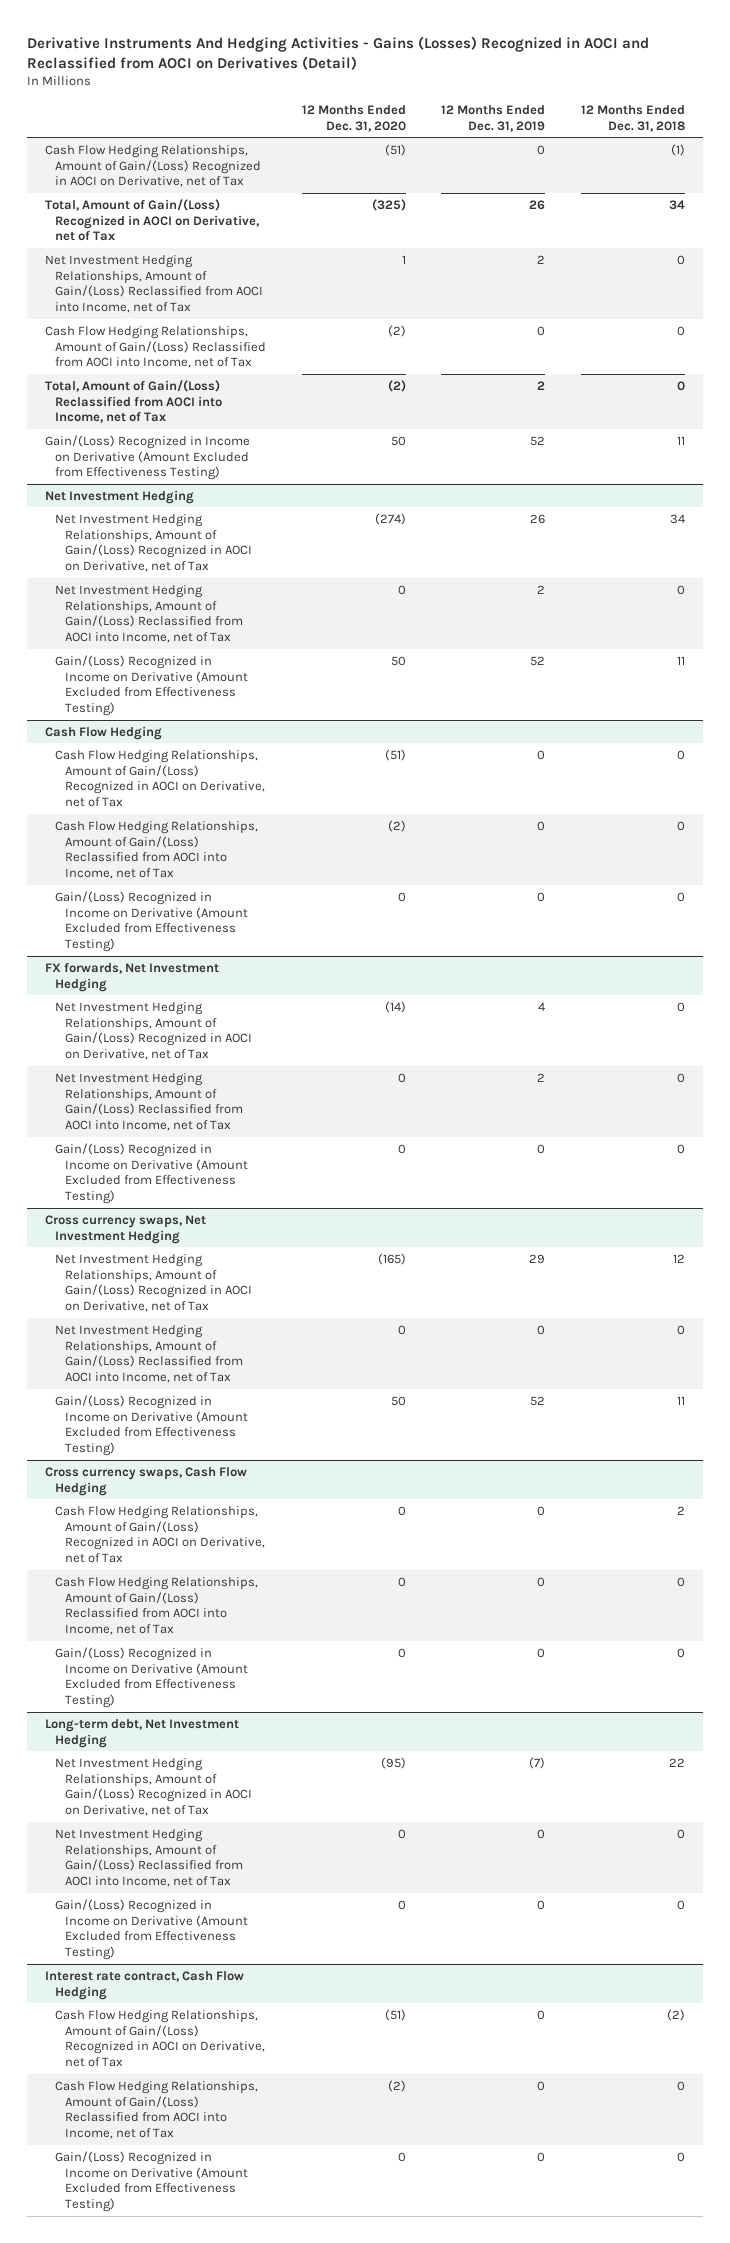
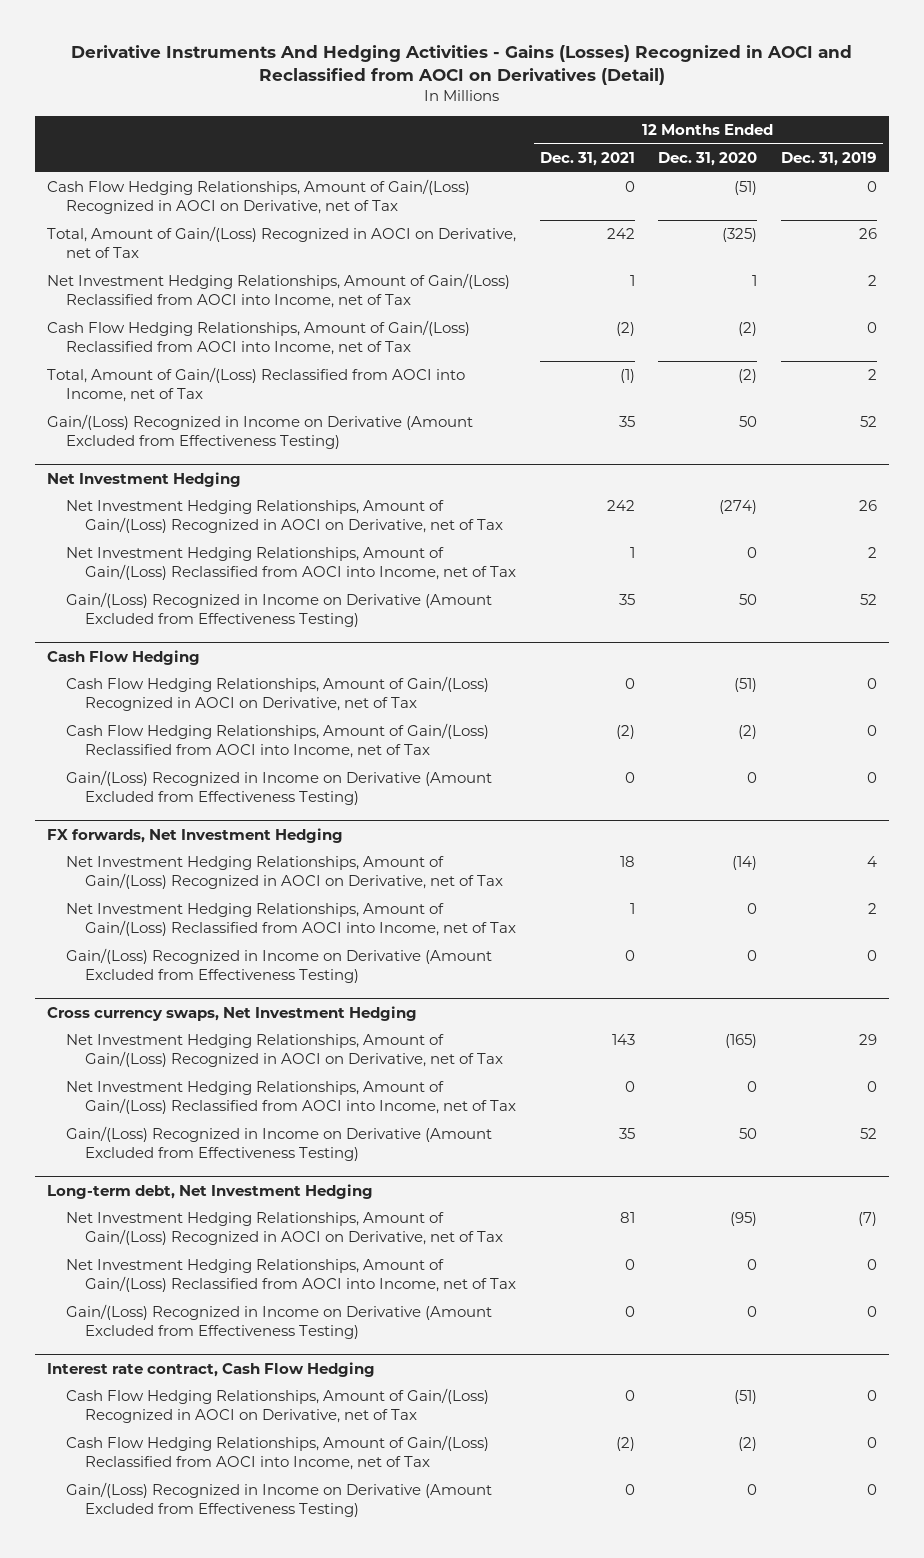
- | 12 Months Ended Dec. 31, 2020 | 12 Months Ended Dec. 31, 2019 | 12 Months Ended Dec. 31, 2018
+ | 12 Months Ended Dec. 31, 2021 | 12 Months Ended Dec. 31, 2020 | 12 Months Ended Dec. 31, 2019
- Cross currency swaps, Cash Flow Hedging
- Cash Flow Hedging Relationships, Amount of Gain/(Loss) Recognized in AOCI on Derivative, net of Tax | 0 | 0 | 2
- Cash Flow Hedging Relationships, Amount of Gain/(Loss) Reclassified from AOCI into Income, net of Tax | 0 | 0 | 0
- Gain/(Loss) Recognized in Income on Derivative (Amount Excluded from Effectiveness Testing) | 0 | 0 | 0

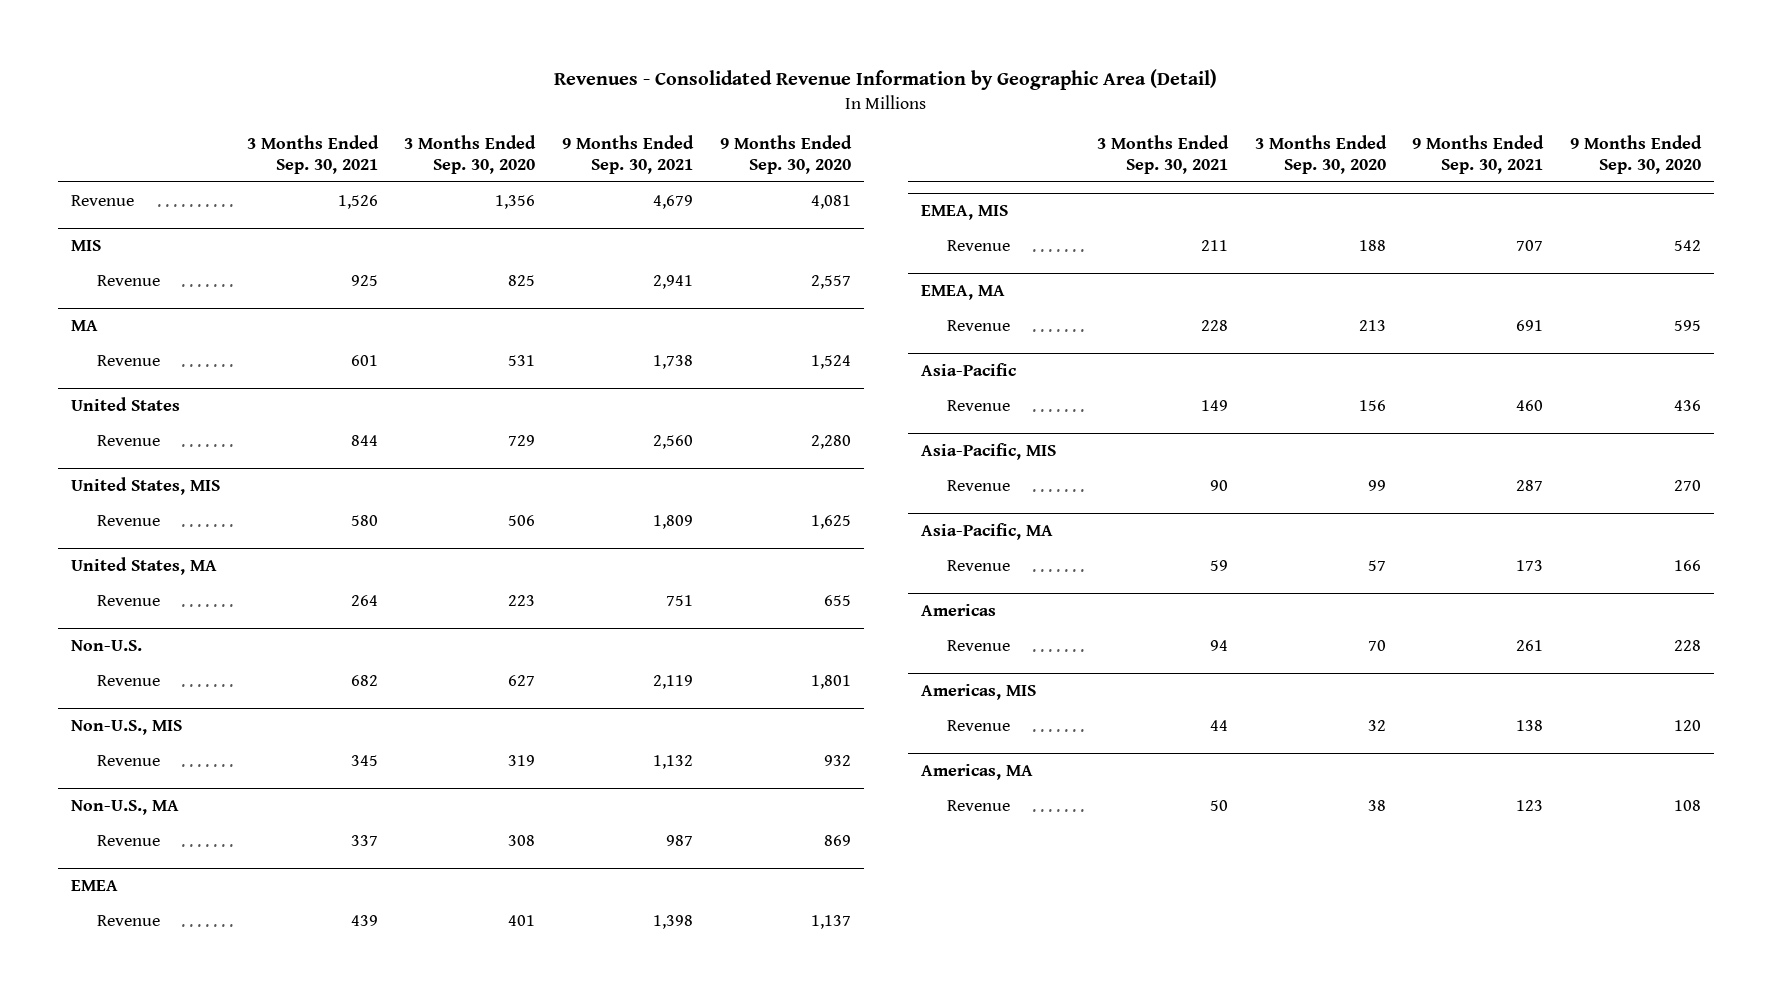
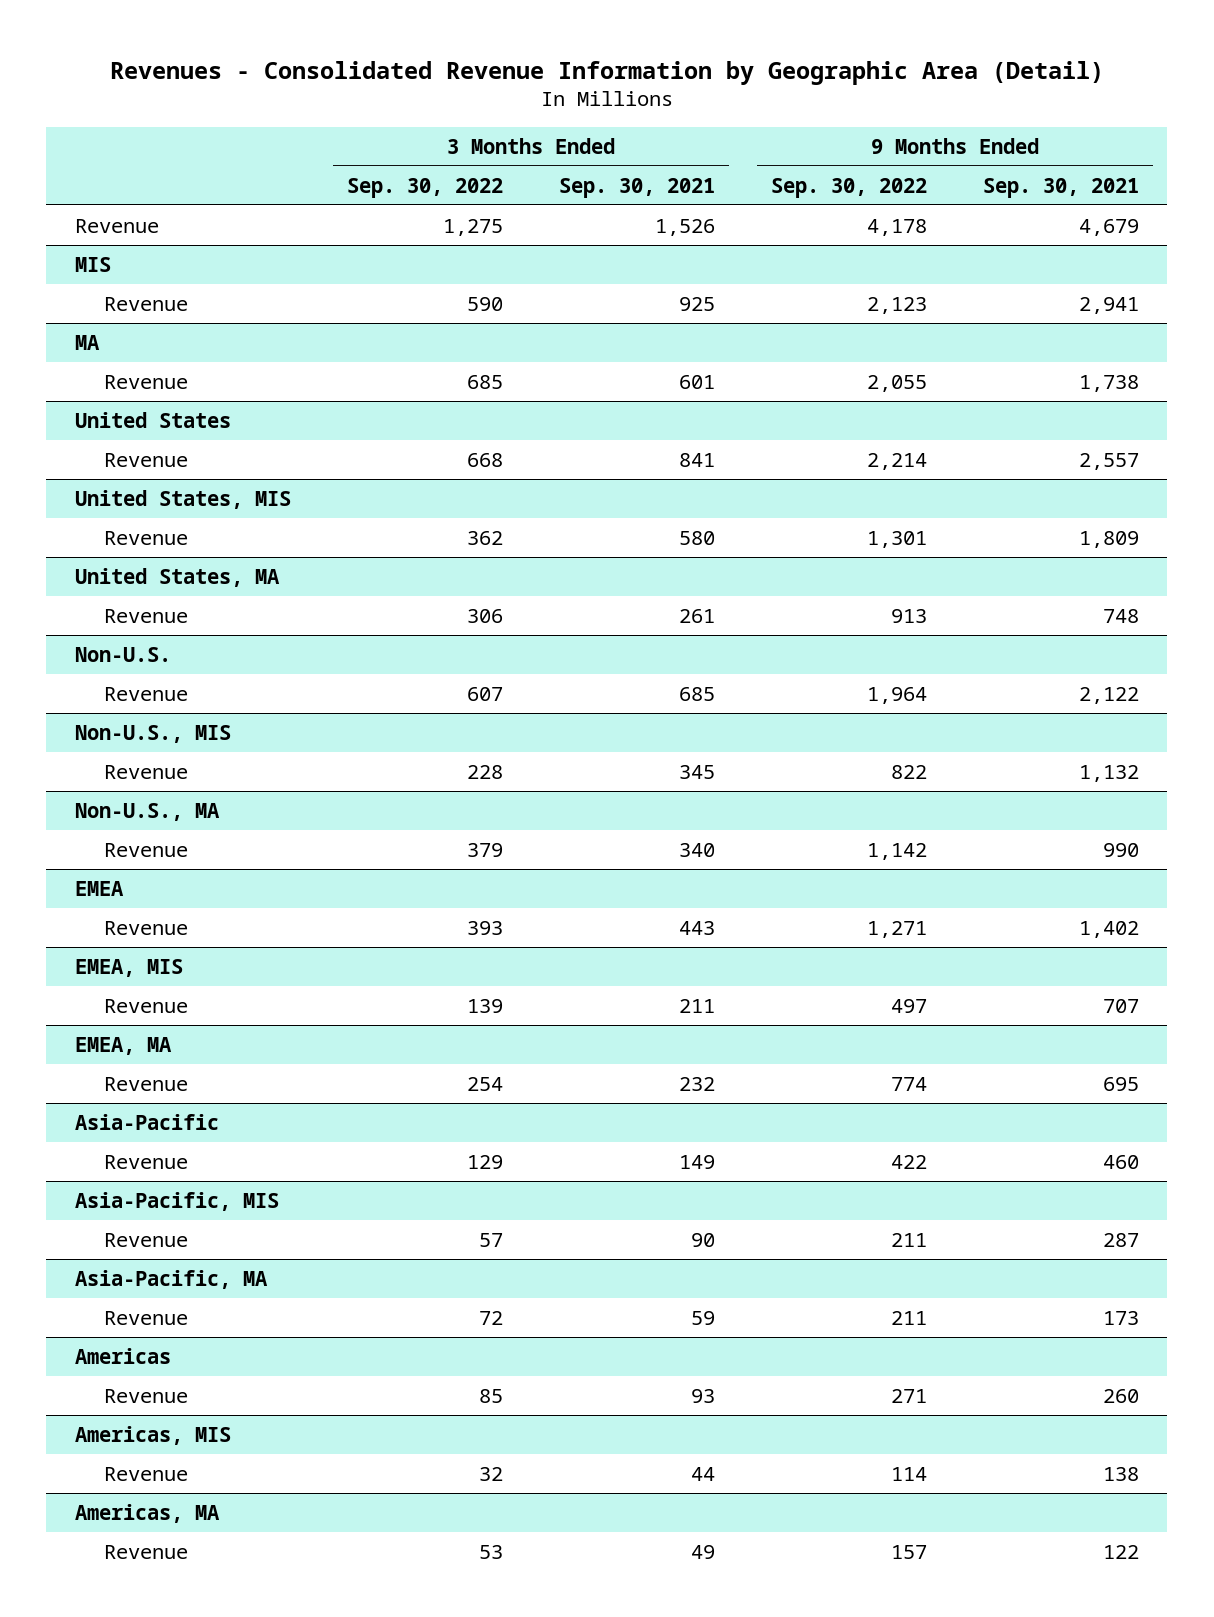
- | 3 Months Ended Sep. 30, 2021 | 3 Months Ended Sep. 30, 2020 | 9 Months Ended Sep. 30, 2021 | 9 Months Ended Sep. 30, 2020
+ | 3 Months Ended Sep. 30, 2022 | 3 Months Ended Sep. 30, 2021 | 9 Months Ended Sep. 30, 2022 | 9 Months Ended Sep. 30, 2021
@ United States
- Revenue | 844 | 729 | 2,560 | 2,280
+ Revenue | 668 | 841 | 2,214 | 2,557
@ United States, MA
- Revenue | 264 | 223 | 751 | 655
+ Revenue | 306 | 261 | 913 | 748
@ Non-U.S.
- Revenue | 682 | 627 | 2,119 | 1,801
+ Revenue | 607 | 685 | 1,964 | 2,122
@ Non-U.S., MA
- Revenue | 337 | 308 | 987 | 869
+ Revenue | 379 | 340 | 1,142 | 990
@ EMEA
- Revenue | 439 | 401 | 1,398 | 1,137
+ Revenue | 393 | 443 | 1,271 | 1,402
@ EMEA, MA
- Revenue | 228 | 213 | 691 | 595
+ Revenue | 254 | 232 | 774 | 695
@ Americas
- Revenue | 94 | 70 | 261 | 228
+ Revenue | 85 | 93 | 271 | 260
@ Americas, MA
- Revenue | 50 | 38 | 123 | 108
+ Revenue | 53 | 49 | 157 | 122

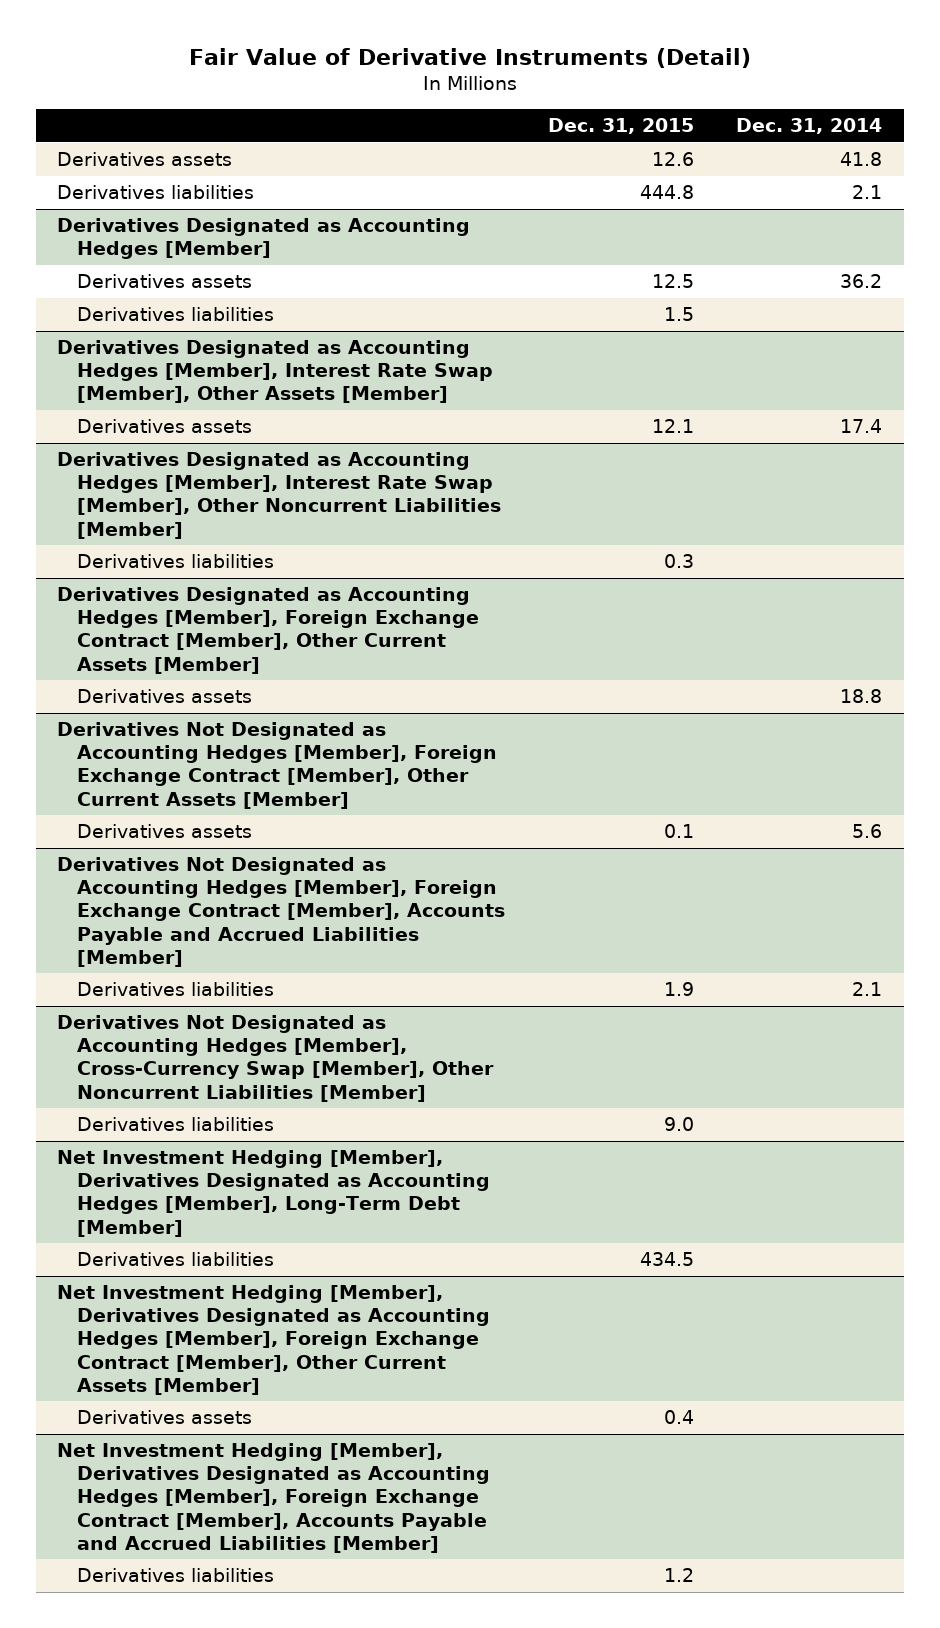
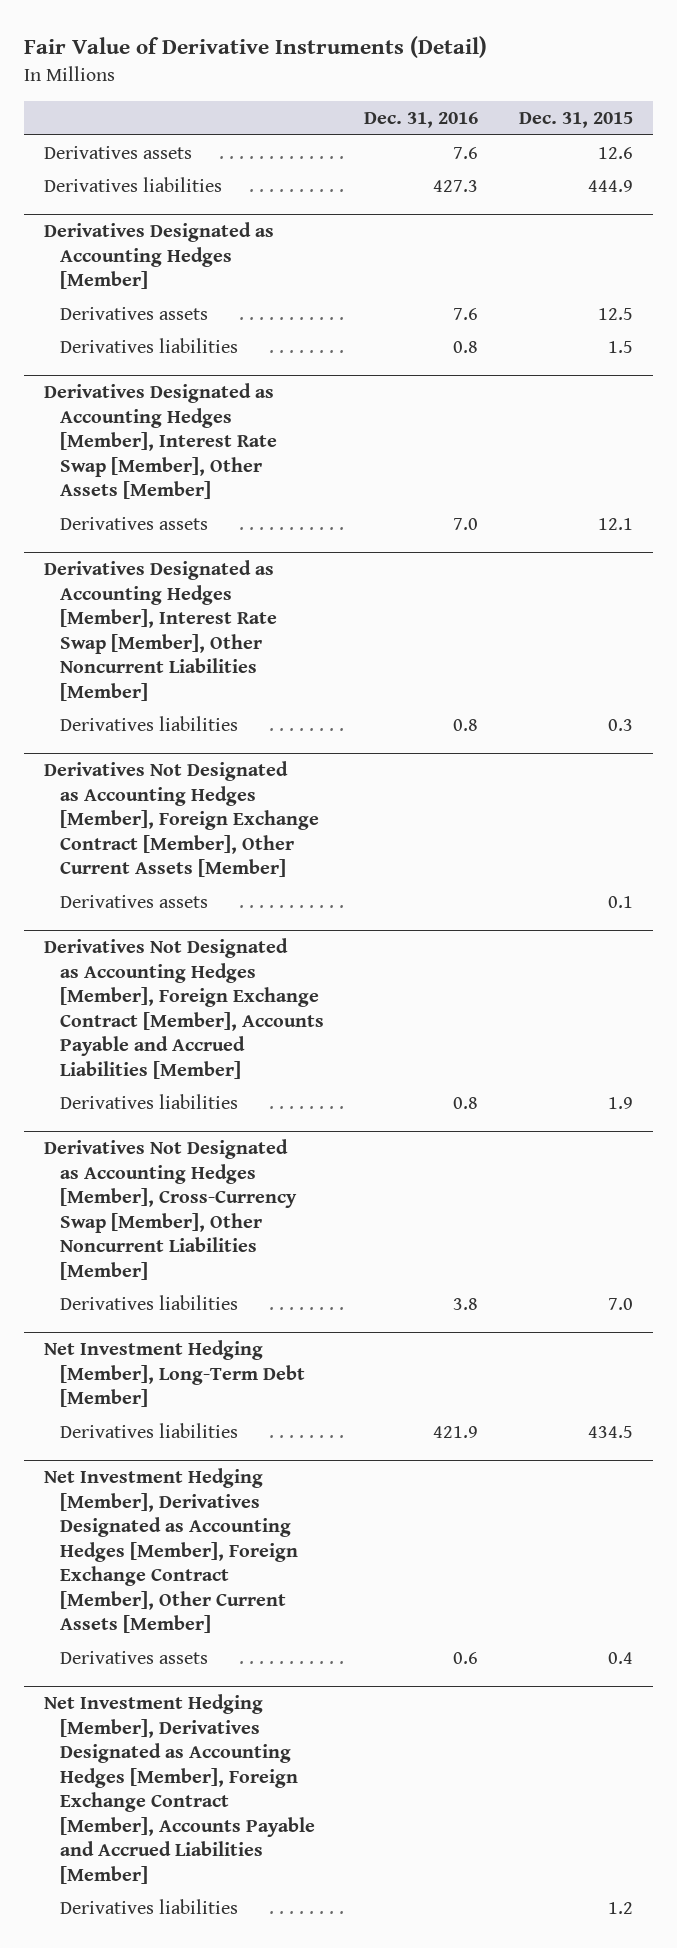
- | Dec. 31, 2015 | Dec. 31, 2014
+ | Dec. 31, 2016 | Dec. 31, 2015
- Derivatives liabilities | 444.8 | 2.1
+ Derivatives liabilities | 427.3 | 444.9
- Derivatives Designated as Accounting Hedges [Member], Foreign Exchange Contract [Member], Other Current Assets [Member]
- Derivatives assets | | 18.8
@ Derivatives Not Designated as Accounting Hedges [Member], Cross-Currency Swap [Member], Other Noncurrent Liabilities [Member]
- Derivatives liabilities | 9.0 |
- Net Investment Hedging [Member], Derivatives Designated as Accounting Hedges [Member], Long-Term Debt [Member]
@ Derivatives Not Designated as Accounting Hedges [Member], Cross-Currency Swap [Member], Other Noncurrent Liabilities [Member]
+ Derivatives liabilities | 3.8 | 7.0
+ Net Investment Hedging [Member], Long-Term Debt [Member]

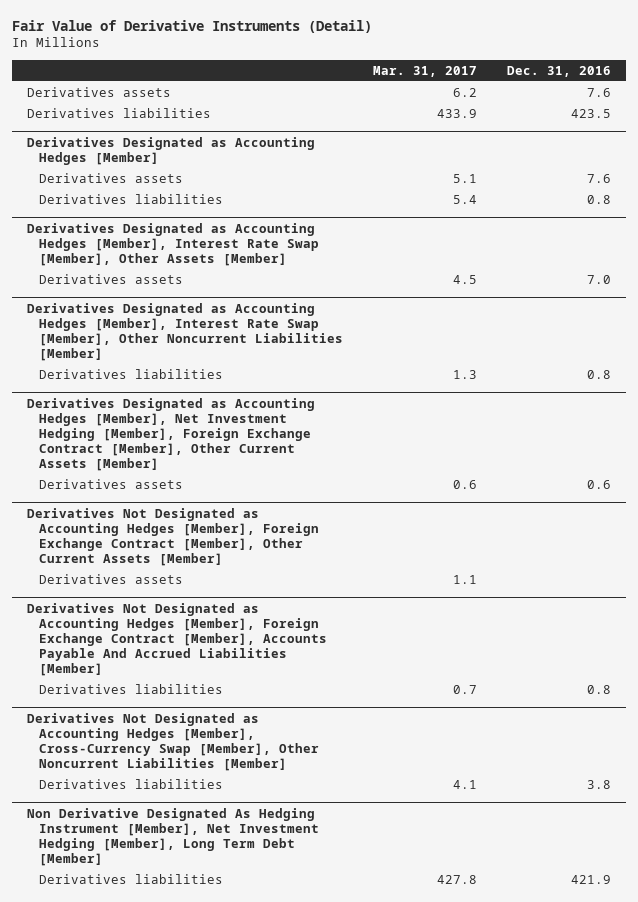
- | Dec. 31, 2016 | Dec. 31, 2015
+ | Mar. 31, 2017 | Dec. 31, 2016
- Derivatives liabilities | 427.3 | 444.9
+ Derivatives liabilities | 433.9 | 423.5
+ Derivatives Designated as Accounting Hedges [Member], Net Investment Hedging [Member], Foreign Exchange Contract [Member], Other Current Assets [Member]
+ Derivatives assets | 0.6 | 0.6
- Derivatives Not Designated as Accounting Hedges [Member], Foreign Exchange Contract [Member], Accounts Payable and Accrued Liabilities [Member]
+ Derivatives Not Designated as Accounting Hedges [Member], Foreign Exchange Contract [Member], Accounts Payable And Accrued Liabilities [Member]
- Net Investment Hedging [Member], Long-Term Debt [Member]
+ Non Derivative Designated As Hedging Instrument [Member], Net Investment Hedging [Member], Long Term Debt [Member]
- Net Investment Hedging [Member], Derivatives Designated as Accounting Hedges [Member], Foreign Exchange Contract [Member], Other Current Assets [Member]
- Derivatives assets | 0.6 | 0.4
- Net Investment Hedging [Member], Derivatives Designated as Accounting Hedges [Member], Foreign Exchange Contract [Member], Accounts Payable and Accrued Liabilities [Member]
- Derivatives liabilities | | 1.2

